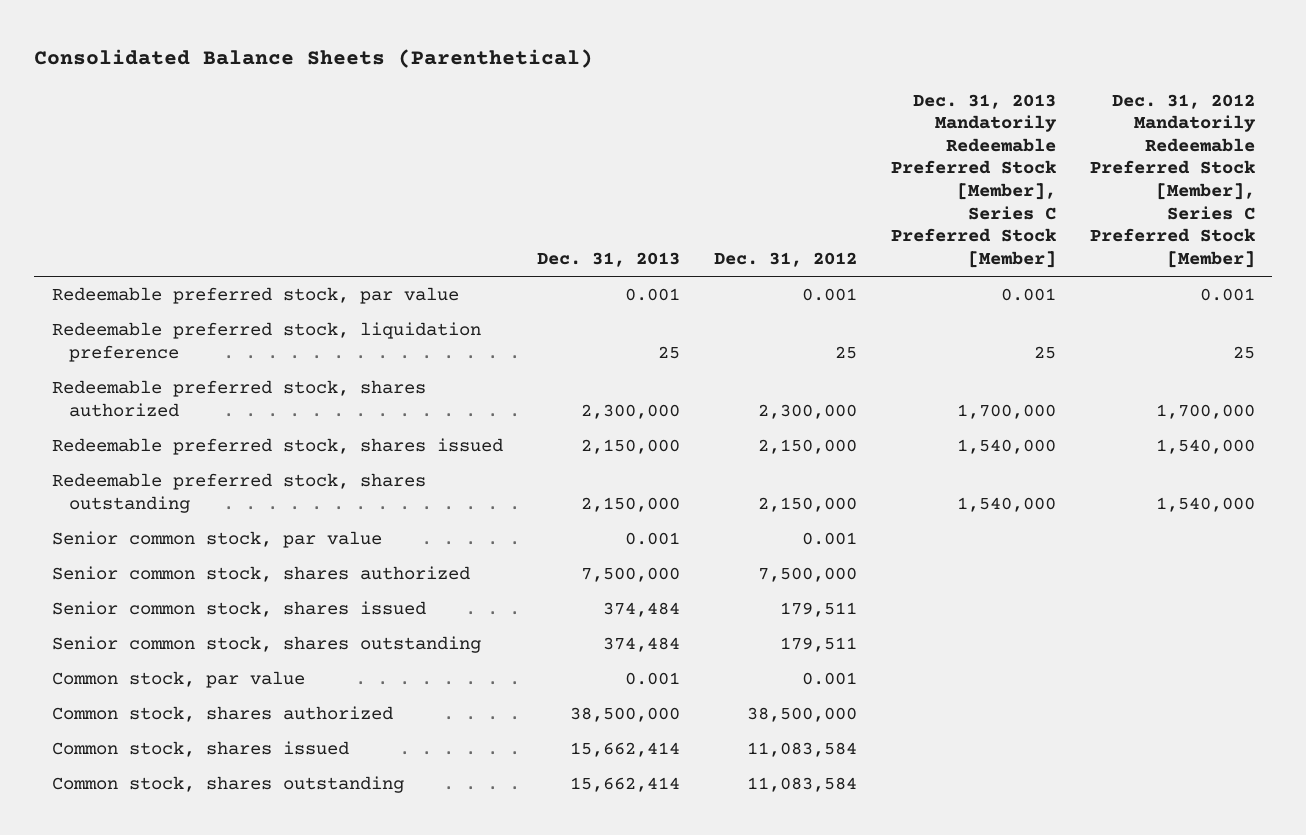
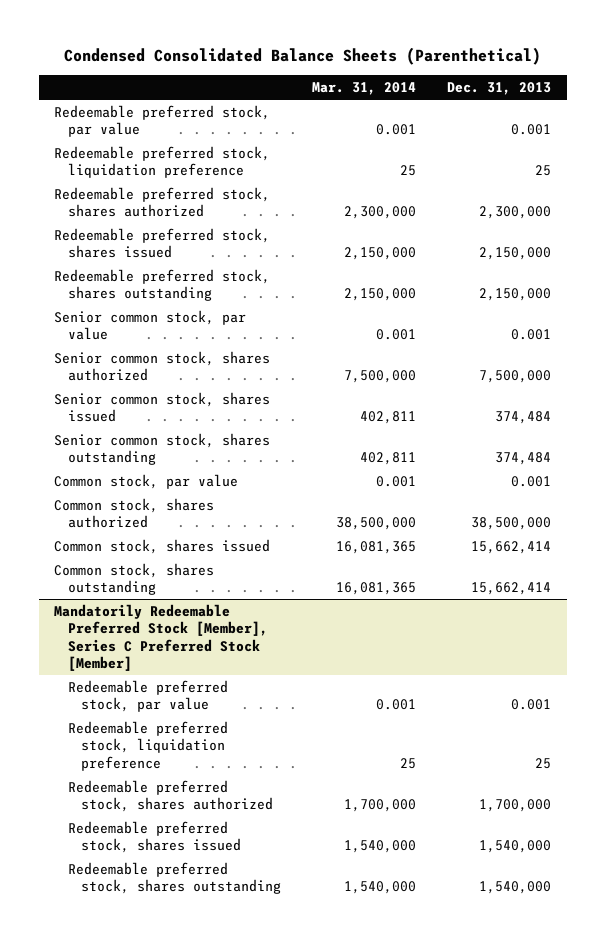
- Consolidated Balance Sheets (Parenthetical)
+ Condensed Consolidated Balance Sheets (Parenthetical)
- | Dec. 31, 2013 | Dec. 31, 2012 | Dec. 31, 2013 Mandatorily Redeemable Preferred Stock [Member], Series C Preferred Stock [Member] | Dec. 31, 2012 Mandatorily Redeemable Preferred Stock [Member], Series C Preferred Stock [Member]
+ | Mar. 31, 2014 | Dec. 31, 2013
+ Mandatorily Redeemable Preferred Stock [Member], Series C Preferred Stock [Member]
+ Redeemable preferred stock, par value | 0.001 | 0.001
+ Redeemable preferred stock, liquidation preference | 25 | 25
+ Redeemable preferred stock, shares authorized | 1,700,000 | 1,700,000
+ Redeemable preferred stock, shares issued | 1,540,000 | 1,540,000
+ Redeemable preferred stock, shares outstanding | 1,540,000 | 1,540,000

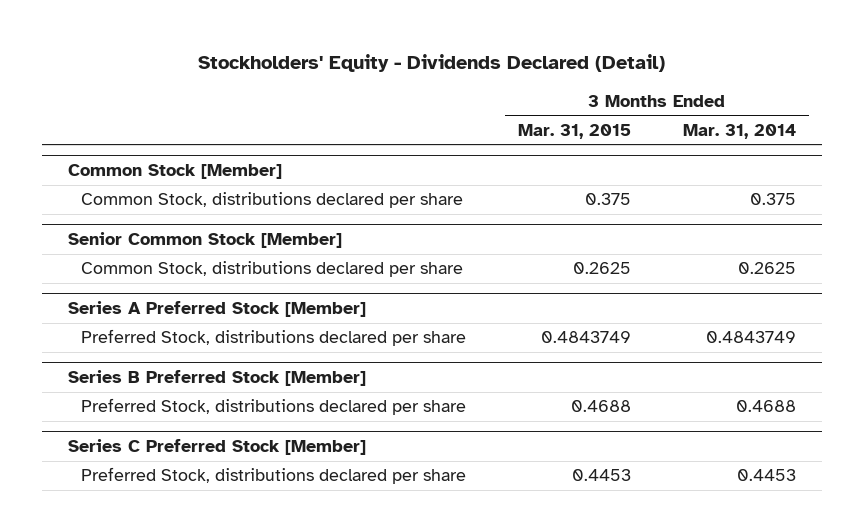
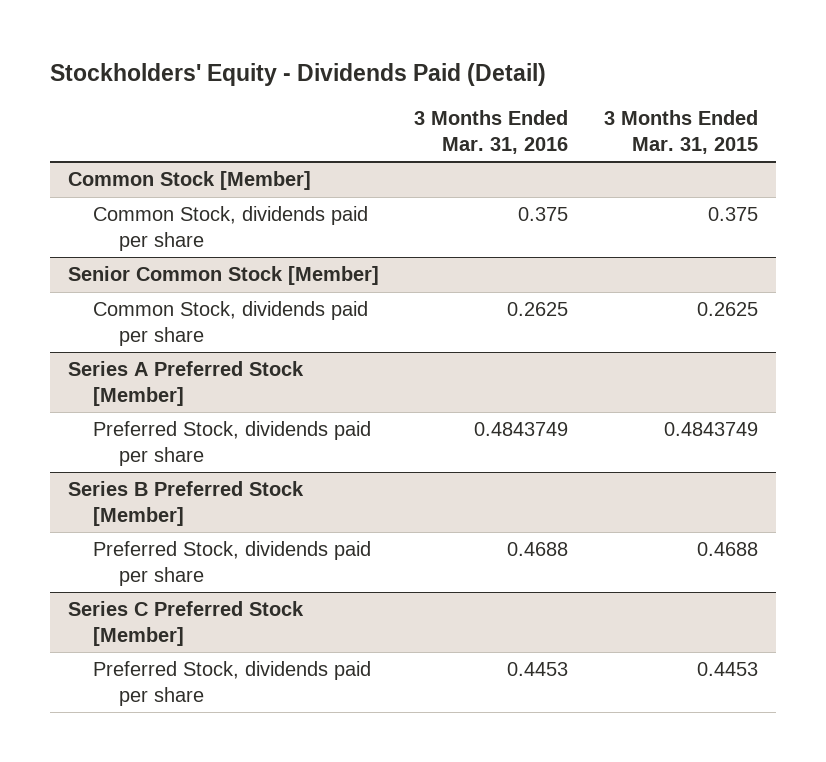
- Stockholders' Equity - Dividends Declared (Detail)
+ Stockholders' Equity - Dividends Paid (Detail)
- | 3 Months Ended Mar. 31, 2015 | 3 Months Ended Mar. 31, 2014
+ | 3 Months Ended Mar. 31, 2016 | 3 Months Ended Mar. 31, 2015
@ Common Stock [Member]
- Common Stock, distributions declared per share | 0.375 | 0.375
+ Common Stock, dividends paid per share | 0.375 | 0.375
@ Senior Common Stock [Member]
- Common Stock, distributions declared per share | 0.2625 | 0.2625
+ Common Stock, dividends paid per share | 0.2625 | 0.2625
@ Series A Preferred Stock [Member]
- Preferred Stock, distributions declared per share | 0.4843749 | 0.4843749
+ Preferred Stock, dividends paid per share | 0.4843749 | 0.4843749
@ Series B Preferred Stock [Member]
- Preferred Stock, distributions declared per share | 0.4688 | 0.4688
+ Preferred Stock, dividends paid per share | 0.4688 | 0.4688
@ Series C Preferred Stock [Member]
- Preferred Stock, distributions declared per share | 0.4453 | 0.4453
+ Preferred Stock, dividends paid per share | 0.4453 | 0.4453

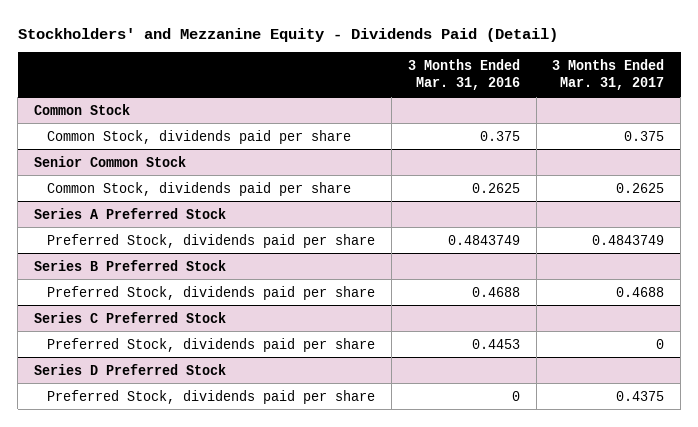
- Stockholders' Equity - Dividends Paid (Detail)
+ Stockholders' and Mezzanine Equity - Dividends Paid (Detail)
- | 3 Months Ended Mar. 31, 2016 | 3 Months Ended Mar. 31, 2015
+ | 3 Months Ended Mar. 31, 2016 | 3 Months Ended Mar. 31, 2017
- Common Stock [Member]
+ Common Stock
- Senior Common Stock [Member]
+ Senior Common Stock
- Series A Preferred Stock [Member]
+ Series A Preferred Stock
- Series B Preferred Stock [Member]
+ Series B Preferred Stock
- Series C Preferred Stock [Member]
+ Series C Preferred Stock
+ Series D Preferred Stock
+ Preferred Stock, dividends paid per share | 0 | 0.4375

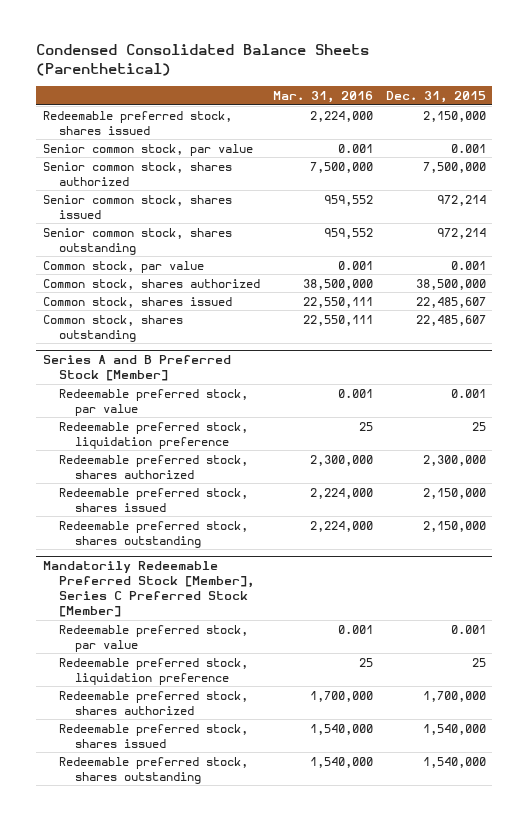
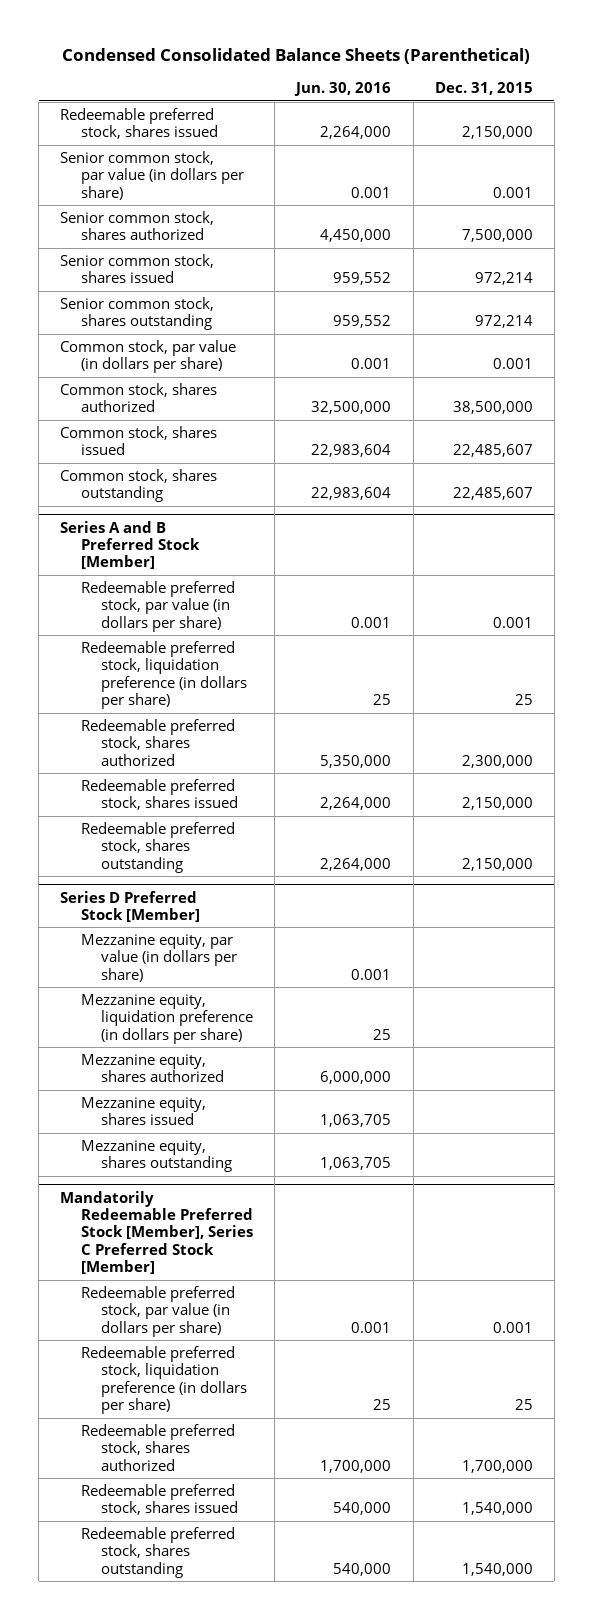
- | Mar. 31, 2016 | Dec. 31, 2015
+ | Jun. 30, 2016 | Dec. 31, 2015
- Senior common stock, par value | 0.001 | 0.001
+ Senior common stock, par value (in dollars per share) | 0.001 | 0.001
- Common stock, par value | 0.001 | 0.001
+ Common stock, par value (in dollars per share) | 0.001 | 0.001
@ Series A and B Preferred Stock [Member]
- Redeemable preferred stock, par value | 0.001 | 0.001
- Redeemable preferred stock, liquidation preference | 25 | 25
+ Redeemable preferred stock, par value (in dollars per share) | 0.001 | 0.001
+ Redeemable preferred stock, liquidation preference (in dollars per share) | 25 | 25
+ Series D Preferred Stock [Member]
+ Mezzanine equity, par value (in dollars per share) | 0.001 |
+ Mezzanine equity, liquidation preference (in dollars per share) | 25 |
+ Mezzanine equity, shares authorized | 6,000,000 |
+ Mezzanine equity, shares issued | 1,063,705 |
+ Mezzanine equity, shares outstanding | 1,063,705 |
@ Mandatorily Redeemable Preferred Stock [Member], Series C Preferred Stock [Member]
- Redeemable preferred stock, par value | 0.001 | 0.001
- Redeemable preferred stock, liquidation preference | 25 | 25
+ Redeemable preferred stock, par value (in dollars per share) | 0.001 | 0.001
+ Redeemable preferred stock, liquidation preference (in dollars per share) | 25 | 25

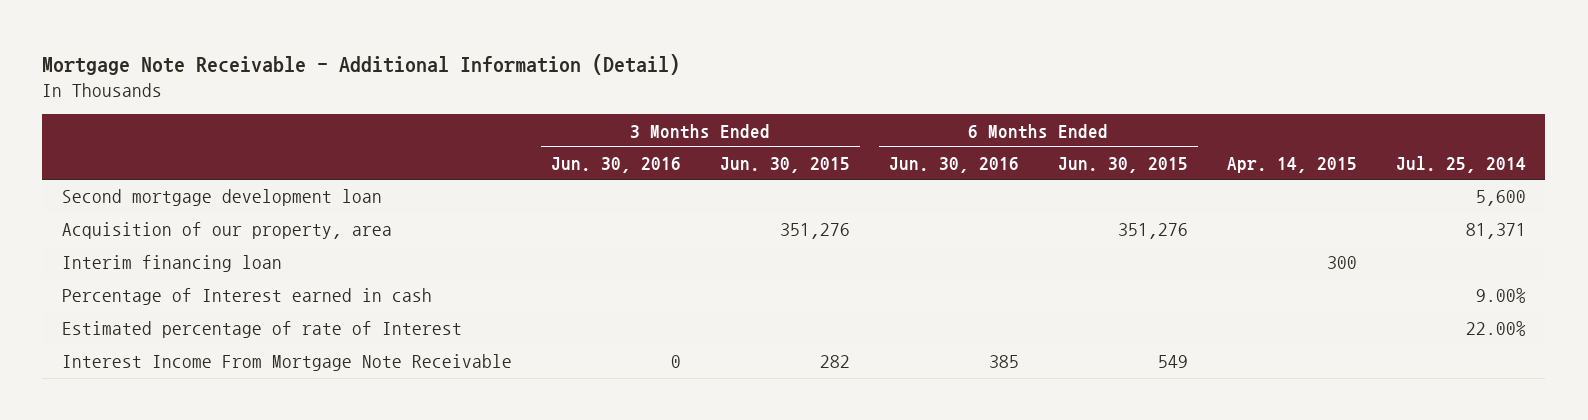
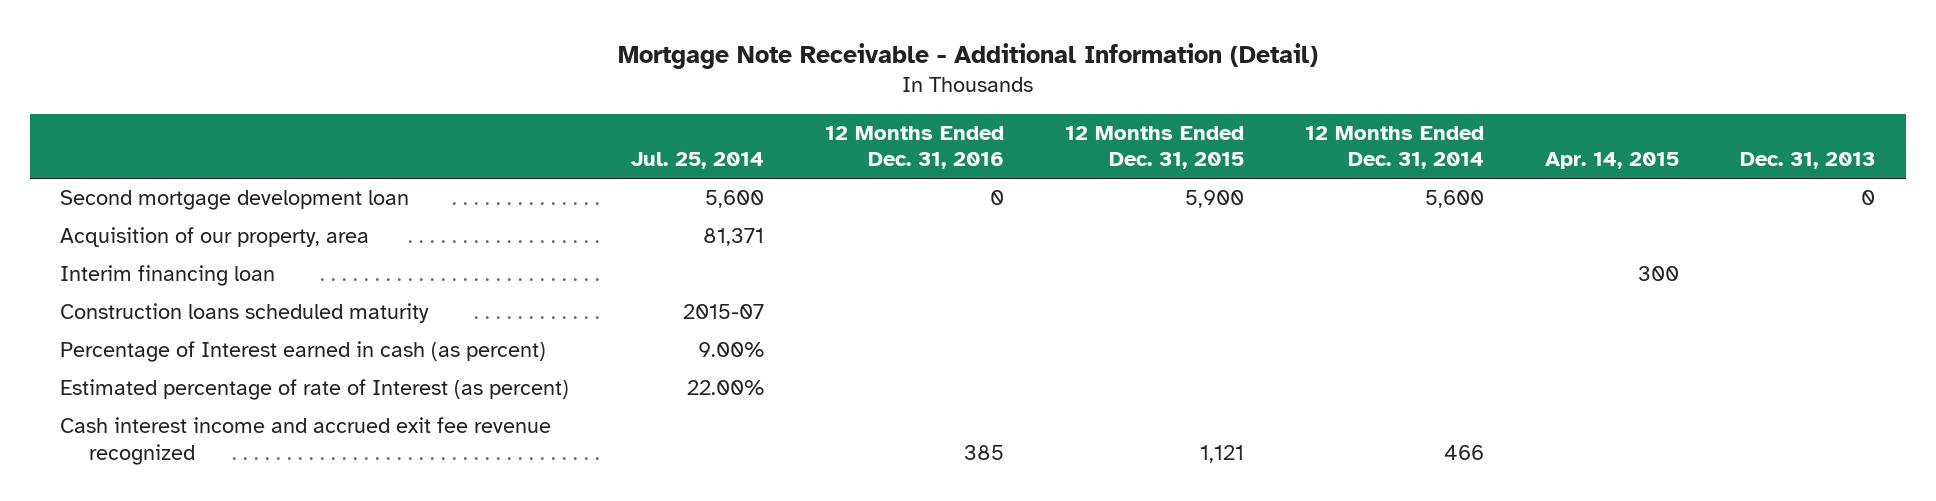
- | 3 Months Ended Jun. 30, 2016 | 3 Months Ended Jun. 30, 2015 | 6 Months Ended Jun. 30, 2016 | 6 Months Ended Jun. 30, 2015 | Apr. 14, 2015 | Jul. 25, 2014
+ | Jul. 25, 2014 | 12 Months Ended Dec. 31, 2016 | 12 Months Ended Dec. 31, 2015 | 12 Months Ended Dec. 31, 2014 | Apr. 14, 2015 | Dec. 31, 2013
- Percentage of Interest earned in cash | | | | | | 9.00%
- Estimated percentage of rate of Interest | | | | | | 22.00%
- Interest Income From Mortgage Note Receivable | 0 | 282 | 385 | 549 | |
+ Construction loans scheduled maturity | 2015-07 | | | | |
+ Percentage of Interest earned in cash (as percent) | 9.00% | | | | |
+ Estimated percentage of rate of Interest (as percent) | 22.00% | | | | |
+ Cash interest income and accrued exit fee revenue recognized | | 385 | 1,121 | 466 | |

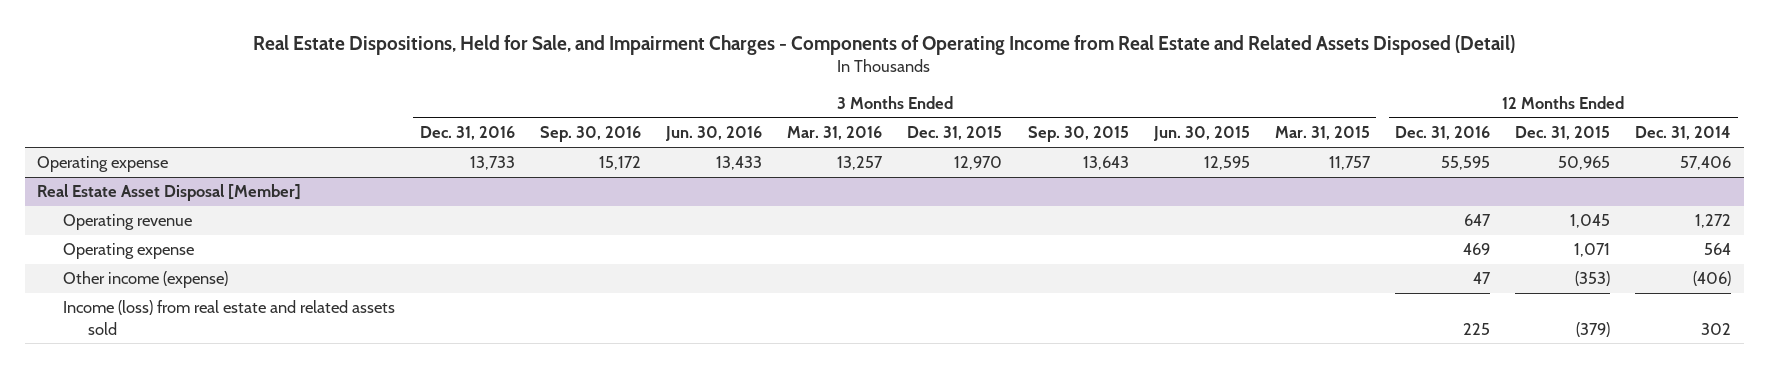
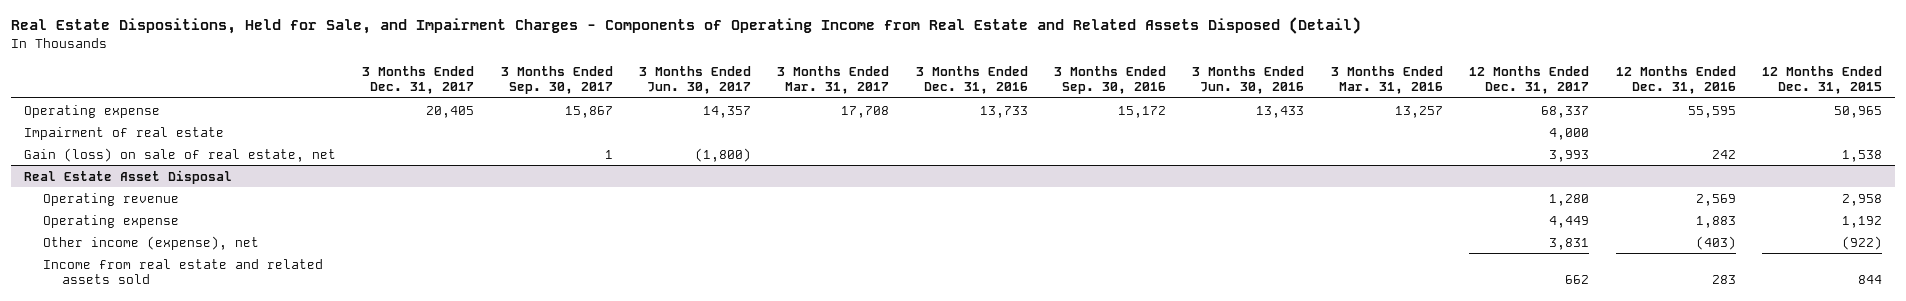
- | 3 Months Ended Dec. 31, 2016 | 3 Months Ended Sep. 30, 2016 | 3 Months Ended Jun. 30, 2016 | 3 Months Ended Mar. 31, 2016 | 3 Months Ended Dec. 31, 2015 | 3 Months Ended Sep. 30, 2015 | 3 Months Ended Jun. 30, 2015 | 3 Months Ended Mar. 31, 2015 | 12 Months Ended Dec. 31, 2016 | 12 Months Ended Dec. 31, 2015 | 12 Months Ended Dec. 31, 2014
+ | 3 Months Ended Dec. 31, 2017 | 3 Months Ended Sep. 30, 2017 | 3 Months Ended Jun. 30, 2017 | 3 Months Ended Mar. 31, 2017 | 3 Months Ended Dec. 31, 2016 | 3 Months Ended Sep. 30, 2016 | 3 Months Ended Jun. 30, 2016 | 3 Months Ended Mar. 31, 2016 | 12 Months Ended Dec. 31, 2017 | 12 Months Ended Dec. 31, 2016 | 12 Months Ended Dec. 31, 2015
- Real Estate Asset Disposal [Member]
- Operating revenue | | | | | | | | | 647 | 1,045 | 1,272
- Operating expense | | | | | | | | | 469 | 1,071 | 564
- Other income (expense) | | | | | | | | | 47 | (353) | (406)
- Income (loss) from real estate and related assets sold | | | | | | | | | 225 | (379) | 302
+ Impairment of real estate | | | | | | | | | 4,000 | |
+ Gain (loss) on sale of real estate, net | | 1 | (1,800) | | | | | | 3,993 | 242 | 1,538
+ Real Estate Asset Disposal
+ Operating revenue | | | | | | | | | 1,280 | 2,569 | 2,958
+ Operating expense | | | | | | | | | 4,449 | 1,883 | 1,192
+ Other income (expense), net | | | | | | | | | 3,831 | (403) | (922)
+ Income from real estate and related assets sold | | | | | | | | | 662 | 283 | 844

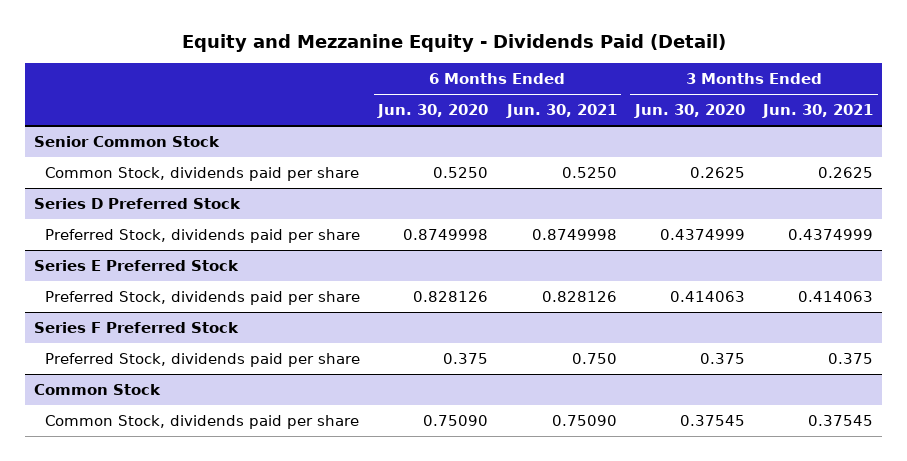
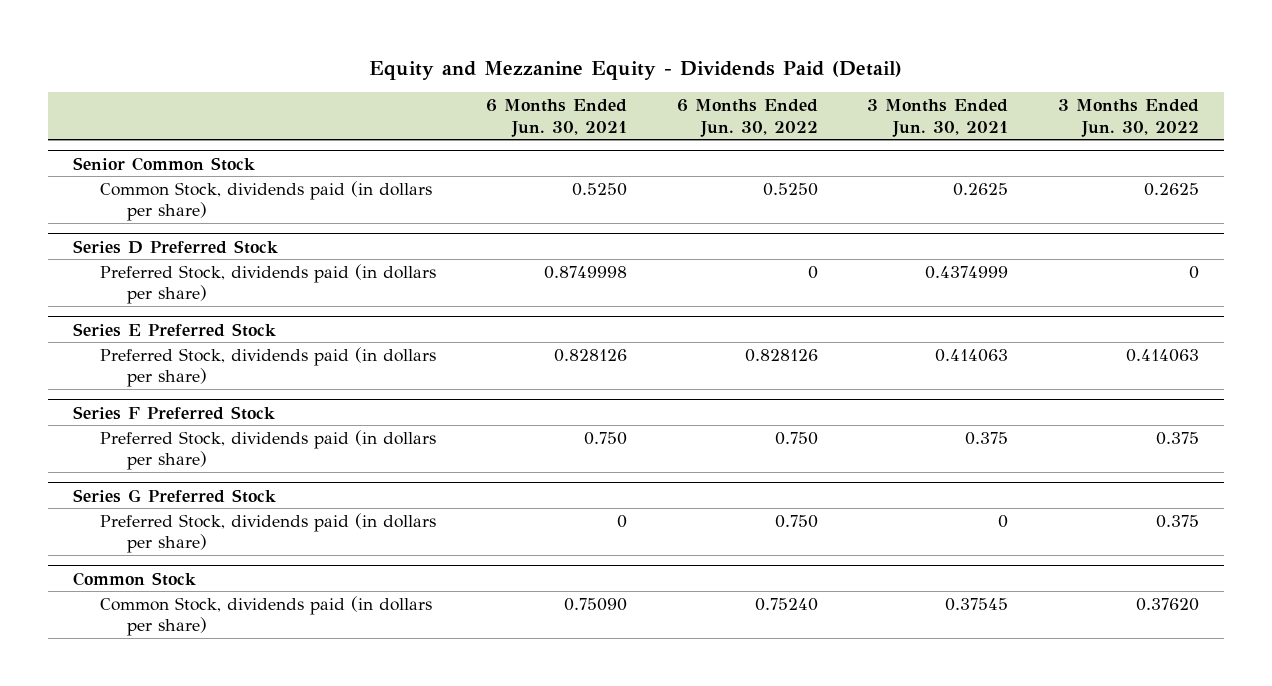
- | 6 Months Ended Jun. 30, 2020 | 6 Months Ended Jun. 30, 2021 | 3 Months Ended Jun. 30, 2020 | 3 Months Ended Jun. 30, 2021
+ | 6 Months Ended Jun. 30, 2021 | 6 Months Ended Jun. 30, 2022 | 3 Months Ended Jun. 30, 2021 | 3 Months Ended Jun. 30, 2022
@ Senior Common Stock
- Common Stock, dividends paid per share | 0.5250 | 0.5250 | 0.2625 | 0.2625
+ Common Stock, dividends paid (in dollars per share) | 0.5250 | 0.5250 | 0.2625 | 0.2625
@ Series D Preferred Stock
- Preferred Stock, dividends paid per share | 0.8749998 | 0.8749998 | 0.4374999 | 0.4374999
+ Preferred Stock, dividends paid (in dollars per share) | 0.8749998 | 0 | 0.4374999 | 0
@ Series E Preferred Stock
- Preferred Stock, dividends paid per share | 0.828126 | 0.828126 | 0.414063 | 0.414063
+ Preferred Stock, dividends paid (in dollars per share) | 0.828126 | 0.828126 | 0.414063 | 0.414063
@ Series F Preferred Stock
- Preferred Stock, dividends paid per share | 0.375 | 0.750 | 0.375 | 0.375
+ Preferred Stock, dividends paid (in dollars per share) | 0.750 | 0.750 | 0.375 | 0.375
+ Series G Preferred Stock
+ Preferred Stock, dividends paid (in dollars per share) | 0 | 0.750 | 0 | 0.375
@ Common Stock
- Common Stock, dividends paid per share | 0.75090 | 0.75090 | 0.37545 | 0.37545
+ Common Stock, dividends paid (in dollars per share) | 0.75090 | 0.75240 | 0.37545 | 0.37620

